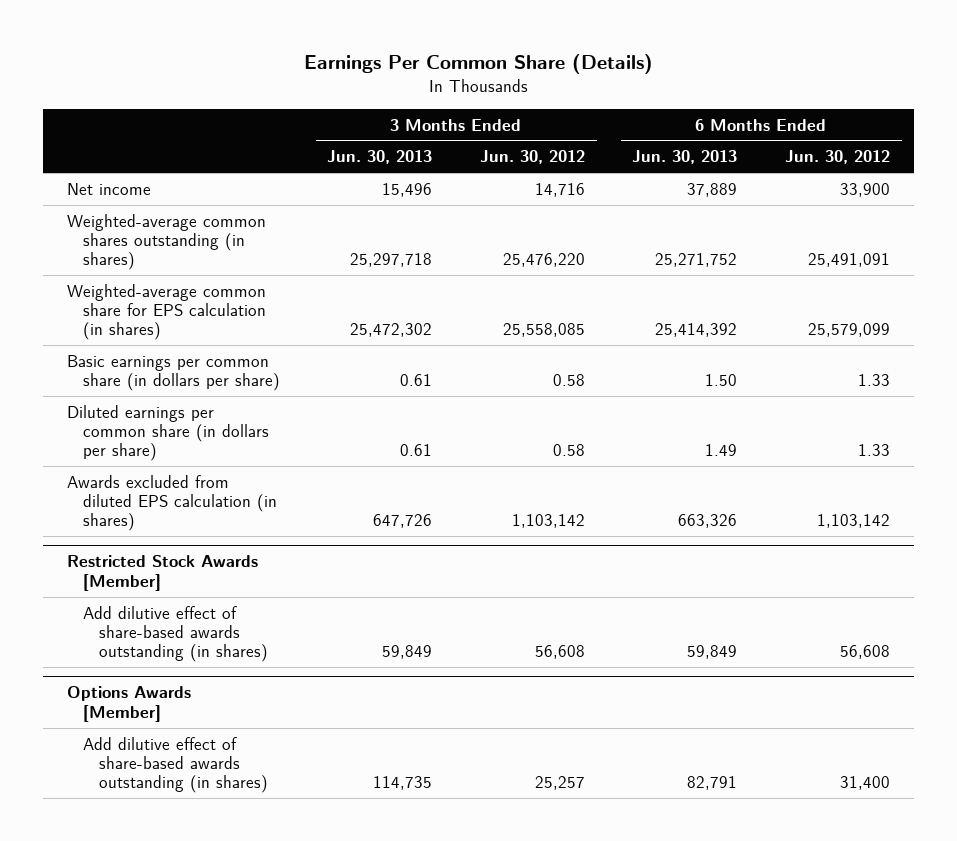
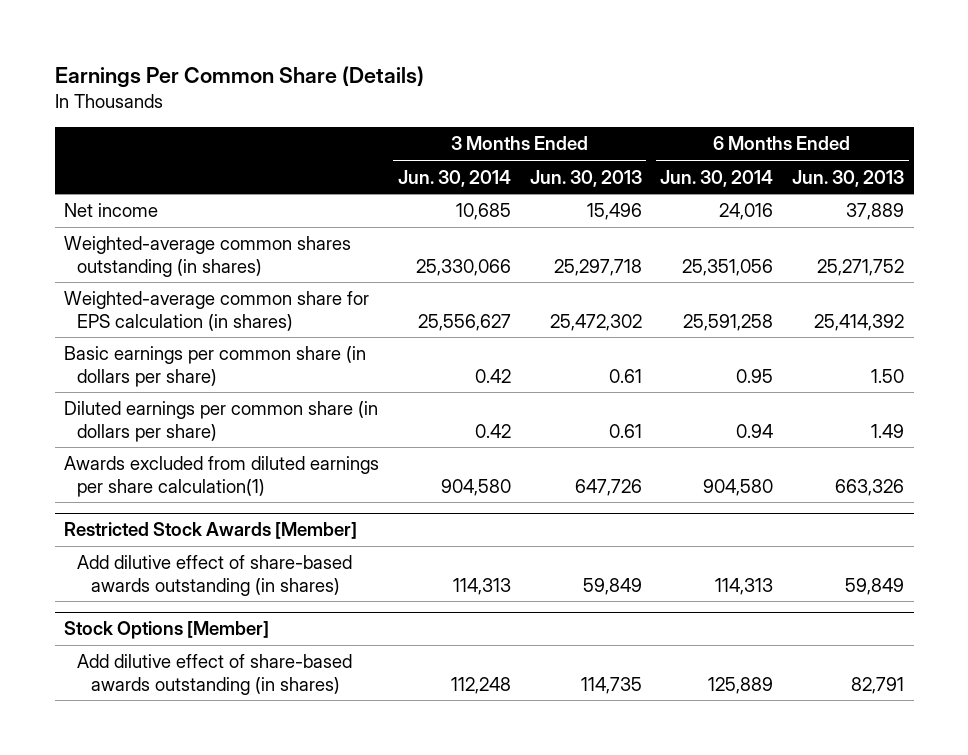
- | 3 Months Ended Jun. 30, 2013 | 3 Months Ended Jun. 30, 2012 | 6 Months Ended Jun. 30, 2013 | 6 Months Ended Jun. 30, 2012
+ | 3 Months Ended Jun. 30, 2014 | 3 Months Ended Jun. 30, 2013 | 6 Months Ended Jun. 30, 2014 | 6 Months Ended Jun. 30, 2013
- Awards excluded from diluted EPS calculation (in shares) | 647,726 | 1,103,142 | 663,326 | 1,103,142
+ Awards excluded from diluted earnings per share calculation(1) | 904,580 | 647,726 | 904,580 | 663,326
- Options Awards [Member]
+ Stock Options [Member]

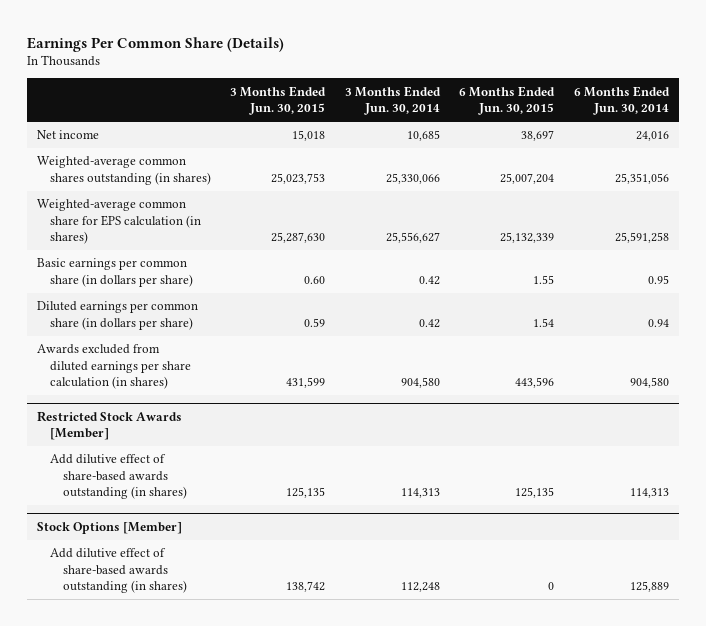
- | 3 Months Ended Jun. 30, 2014 | 3 Months Ended Jun. 30, 2013 | 6 Months Ended Jun. 30, 2014 | 6 Months Ended Jun. 30, 2013
+ | 3 Months Ended Jun. 30, 2015 | 3 Months Ended Jun. 30, 2014 | 6 Months Ended Jun. 30, 2015 | 6 Months Ended Jun. 30, 2014
- Awards excluded from diluted earnings per share calculation(1) | 904,580 | 647,726 | 904,580 | 663,326
+ Awards excluded from diluted earnings per share calculation (in shares) | 431,599 | 904,580 | 443,596 | 904,580

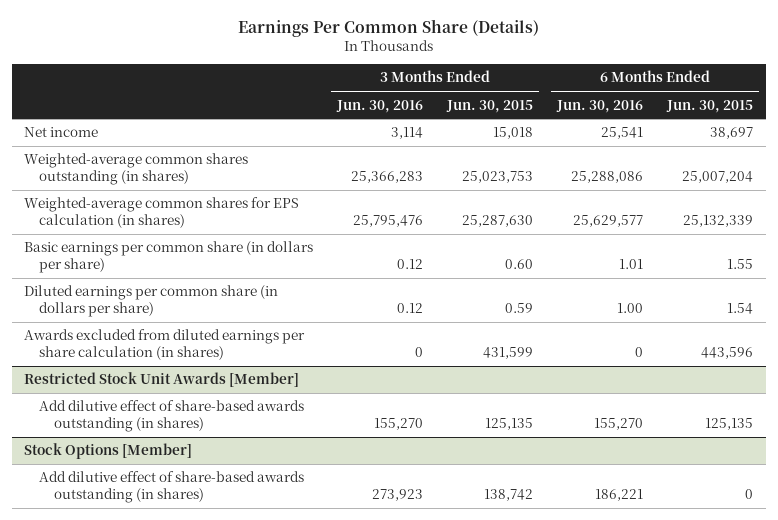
- | 3 Months Ended Jun. 30, 2015 | 3 Months Ended Jun. 30, 2014 | 6 Months Ended Jun. 30, 2015 | 6 Months Ended Jun. 30, 2014
+ | 3 Months Ended Jun. 30, 2016 | 3 Months Ended Jun. 30, 2015 | 6 Months Ended Jun. 30, 2016 | 6 Months Ended Jun. 30, 2015
- Weighted-average common share for EPS calculation (in shares) | 25,287,630 | 25,556,627 | 25,132,339 | 25,591,258
+ Weighted-average common shares for EPS calculation (in shares) | 25,795,476 | 25,287,630 | 25,629,577 | 25,132,339
- Restricted Stock Awards [Member]
+ Restricted Stock Unit Awards [Member]

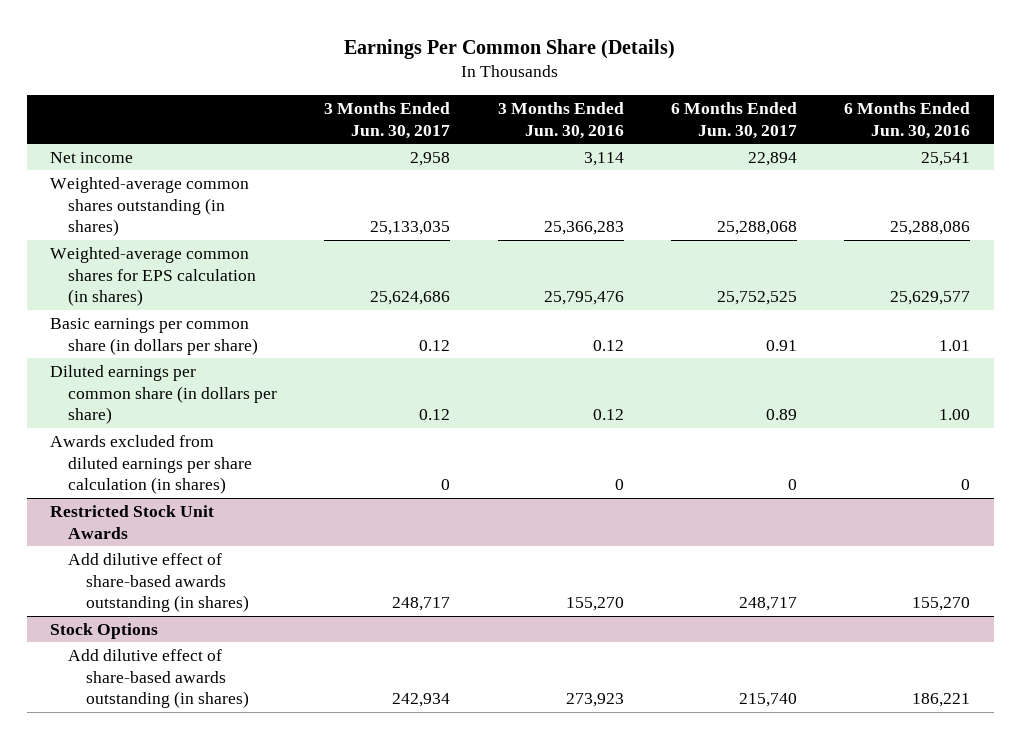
- | 3 Months Ended Jun. 30, 2016 | 3 Months Ended Jun. 30, 2015 | 6 Months Ended Jun. 30, 2016 | 6 Months Ended Jun. 30, 2015
+ | 3 Months Ended Jun. 30, 2017 | 3 Months Ended Jun. 30, 2016 | 6 Months Ended Jun. 30, 2017 | 6 Months Ended Jun. 30, 2016
- Restricted Stock Unit Awards [Member]
+ Restricted Stock Unit Awards
- Stock Options [Member]
+ Stock Options

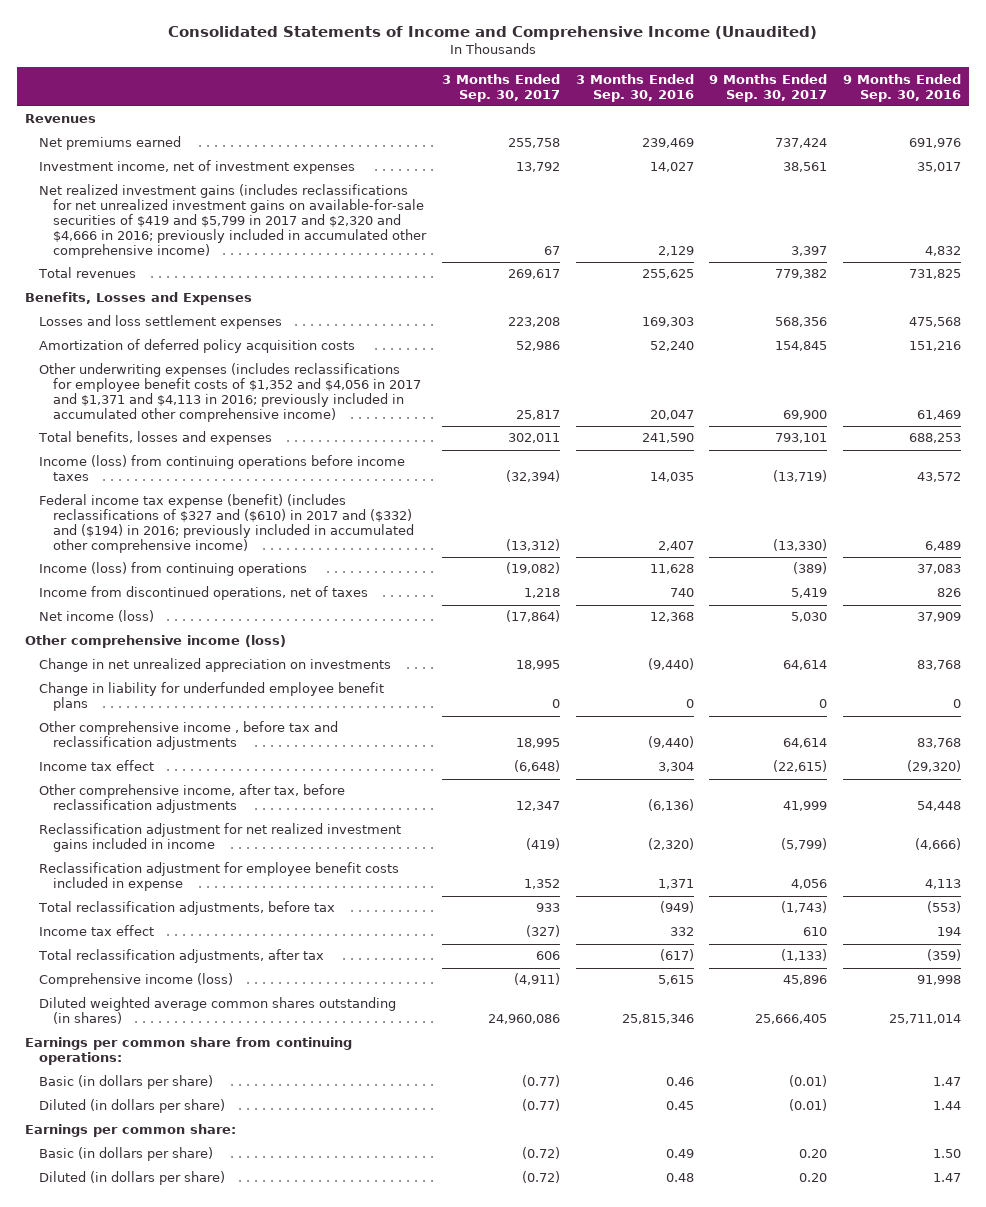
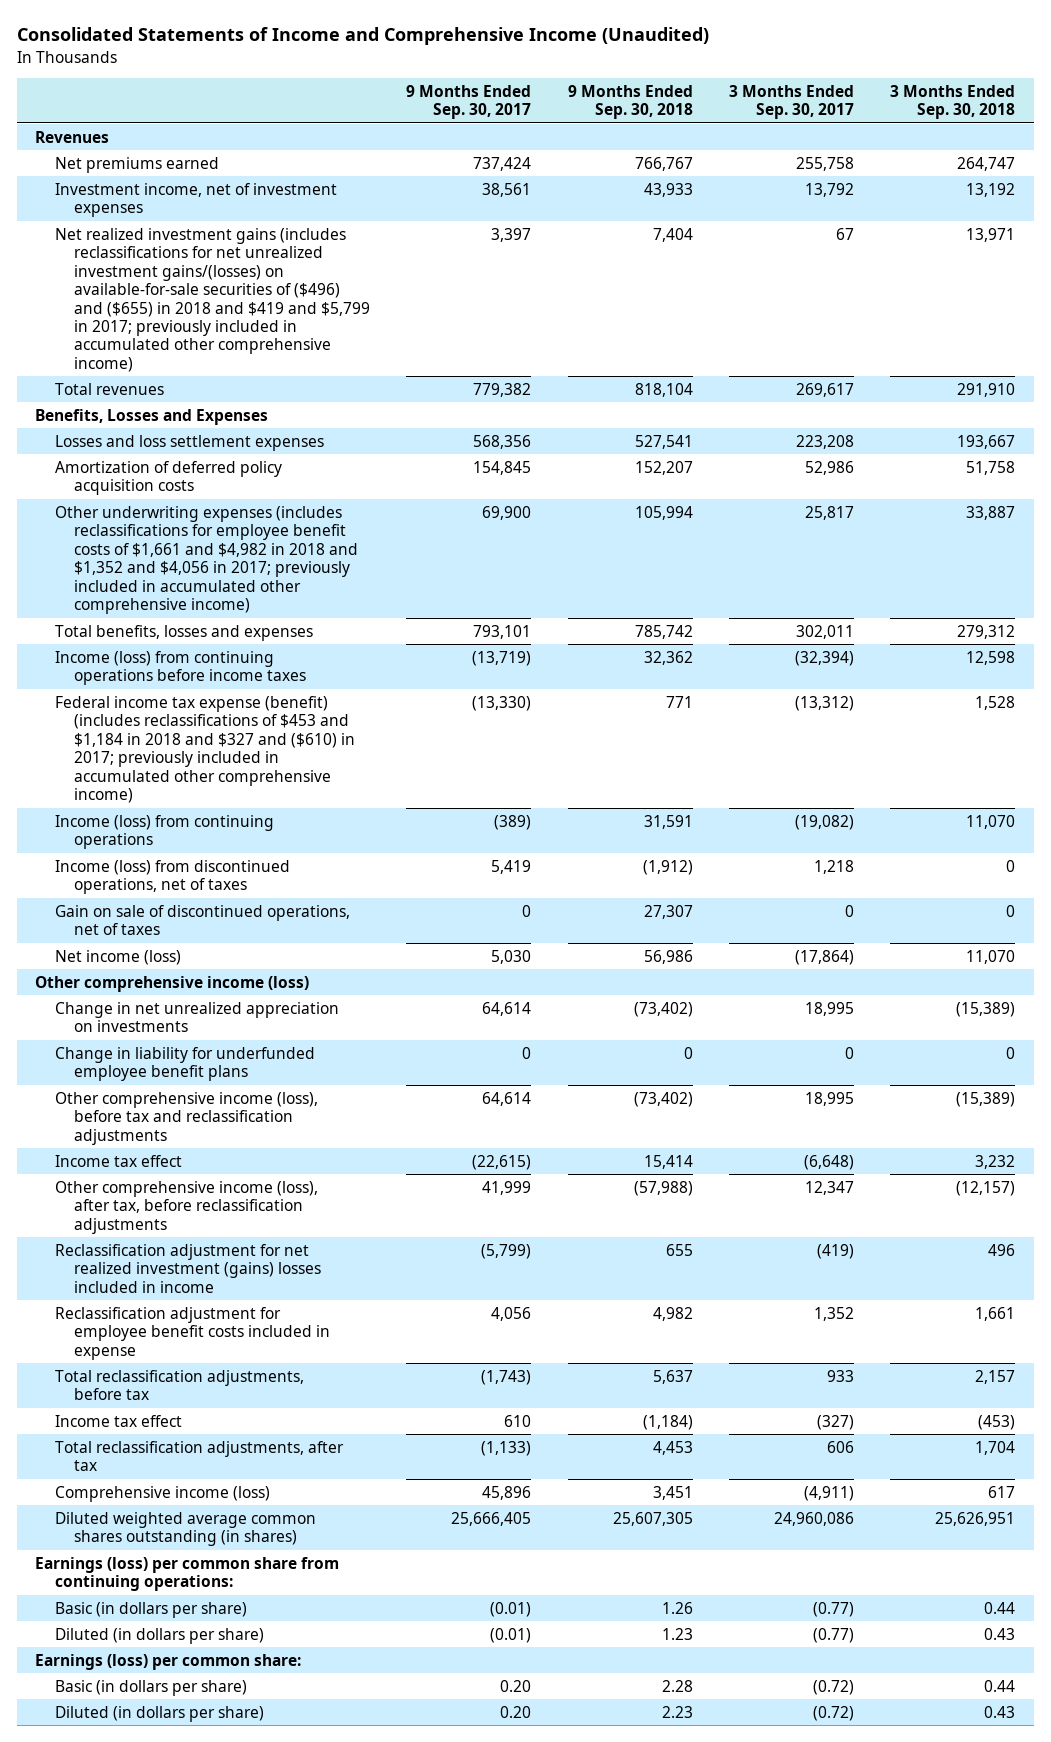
- | 3 Months Ended Sep. 30, 2017 | 3 Months Ended Sep. 30, 2016 | 9 Months Ended Sep. 30, 2017 | 9 Months Ended Sep. 30, 2016
+ | 9 Months Ended Sep. 30, 2017 | 9 Months Ended Sep. 30, 2018 | 3 Months Ended Sep. 30, 2017 | 3 Months Ended Sep. 30, 2018
- Net realized investment gains (includes reclassifications for net unrealized investment gains on available-for-sale securities of $419 and $5,799 in 2017 and $2,320 and $4,666 in 2016; previously included in accumulated other comprehensive income) | 67 | 2,129 | 3,397 | 4,832
+ Net realized investment gains (includes reclassifications for net unrealized investment gains/(losses) on available-for-sale securities of ($496) and ($655) in 2018 and $419 and $5,799 in 2017; previously included in accumulated other comprehensive income) | 3,397 | 7,404 | 67 | 13,971
- Other underwriting expenses (includes reclassifications for employee benefit costs of $1,352 and $4,056 in 2017 and $1,371 and $4,113 in 2016; previously included in accumulated other comprehensive income) | 25,817 | 20,047 | 69,900 | 61,469
+ Other underwriting expenses (includes reclassifications for employee benefit costs of $1,661 and $4,982 in 2018 and $1,352 and $4,056 in 2017; previously included in accumulated other comprehensive income) | 69,900 | 105,994 | 25,817 | 33,887
- Federal income tax expense (benefit) (includes reclassifications of $327 and ($610) in 2017 and ($332) and ($194) in 2016; previously included in accumulated other comprehensive income) | (13,312) | 2,407 | (13,330) | 6,489
+ Federal income tax expense (benefit) (includes reclassifications of $453 and $1,184 in 2018 and $327 and ($610) in 2017; previously included in accumulated other comprehensive income) | (13,330) | 771 | (13,312) | 1,528
- Income from discontinued operations, net of taxes | 1,218 | 740 | 5,419 | 826
+ Income (loss) from discontinued operations, net of taxes | 5,419 | (1,912) | 1,218 | 0
+ Gain on sale of discontinued operations, net of taxes | 0 | 27,307 | 0 | 0
- Other comprehensive income , before tax and reclassification adjustments | 18,995 | (9,440) | 64,614 | 83,768
+ Other comprehensive income (loss), before tax and reclassification adjustments | 64,614 | (73,402) | 18,995 | (15,389)
- Other comprehensive income, after tax, before reclassification adjustments | 12,347 | (6,136) | 41,999 | 54,448
- Reclassification adjustment for net realized investment gains included in income | (419) | (2,320) | (5,799) | (4,666)
+ Other comprehensive income (loss), after tax, before reclassification adjustments | 41,999 | (57,988) | 12,347 | (12,157)
+ Reclassification adjustment for net realized investment (gains) losses included in income | (5,799) | 655 | (419) | 496
- Earnings per common share from continuing operations:
+ Earnings (loss) per common share from continuing operations:
- Earnings per common share:
+ Earnings (loss) per common share:

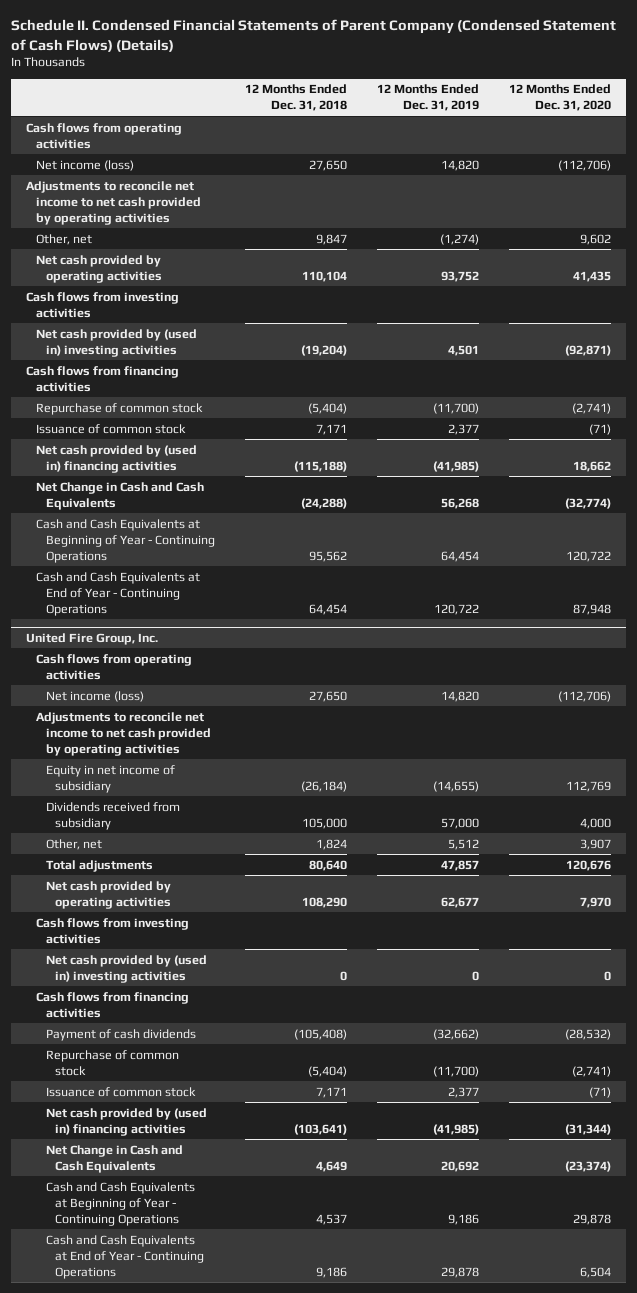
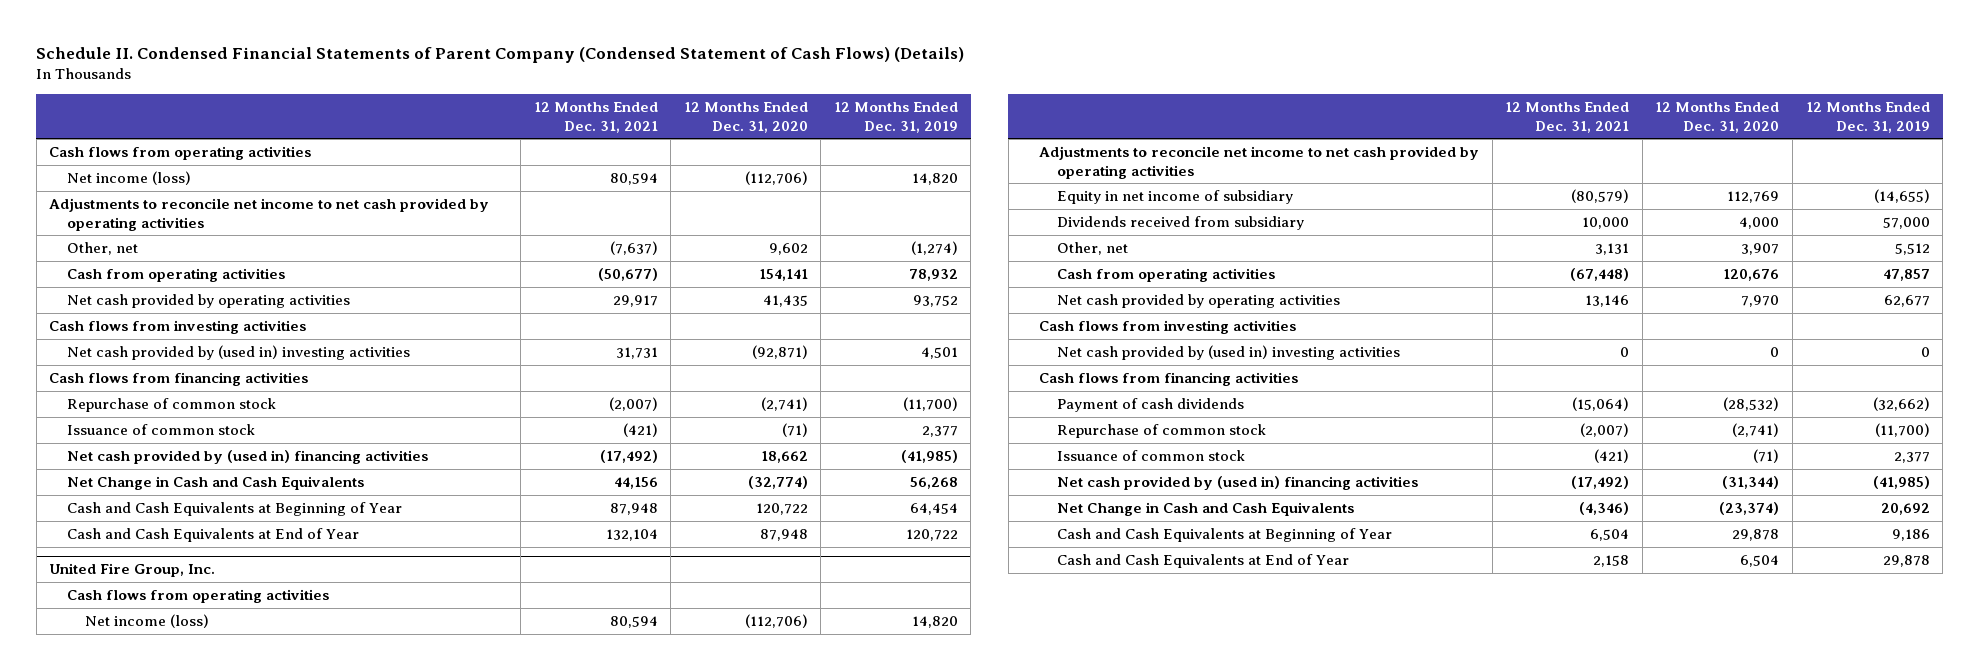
- | 12 Months Ended Dec. 31, 2018 | 12 Months Ended Dec. 31, 2019 | 12 Months Ended Dec. 31, 2020
+ | 12 Months Ended Dec. 31, 2021 | 12 Months Ended Dec. 31, 2020 | 12 Months Ended Dec. 31, 2019
+ Cash from operating activities | (50,677) | 154,141 | 78,932
- Cash and Cash Equivalents at Beginning of Year - Continuing Operations | 95,562 | 64,454 | 120,722
- Cash and Cash Equivalents at End of Year - Continuing Operations | 64,454 | 120,722 | 87,948
+ Cash and Cash Equivalents at Beginning of Year | 87,948 | 120,722 | 64,454
+ Cash and Cash Equivalents at End of Year | 132,104 | 87,948 | 120,722
@ United Fire Group, Inc.
- Total adjustments | 80,640 | 47,857 | 120,676
+ Cash from operating activities | (67,448) | 120,676 | 47,857
- Cash and Cash Equivalents at Beginning of Year - Continuing Operations | 4,537 | 9,186 | 29,878
- Cash and Cash Equivalents at End of Year - Continuing Operations | 9,186 | 29,878 | 6,504
+ Cash and Cash Equivalents at Beginning of Year | 6,504 | 29,878 | 9,186
+ Cash and Cash Equivalents at End of Year | 2,158 | 6,504 | 29,878

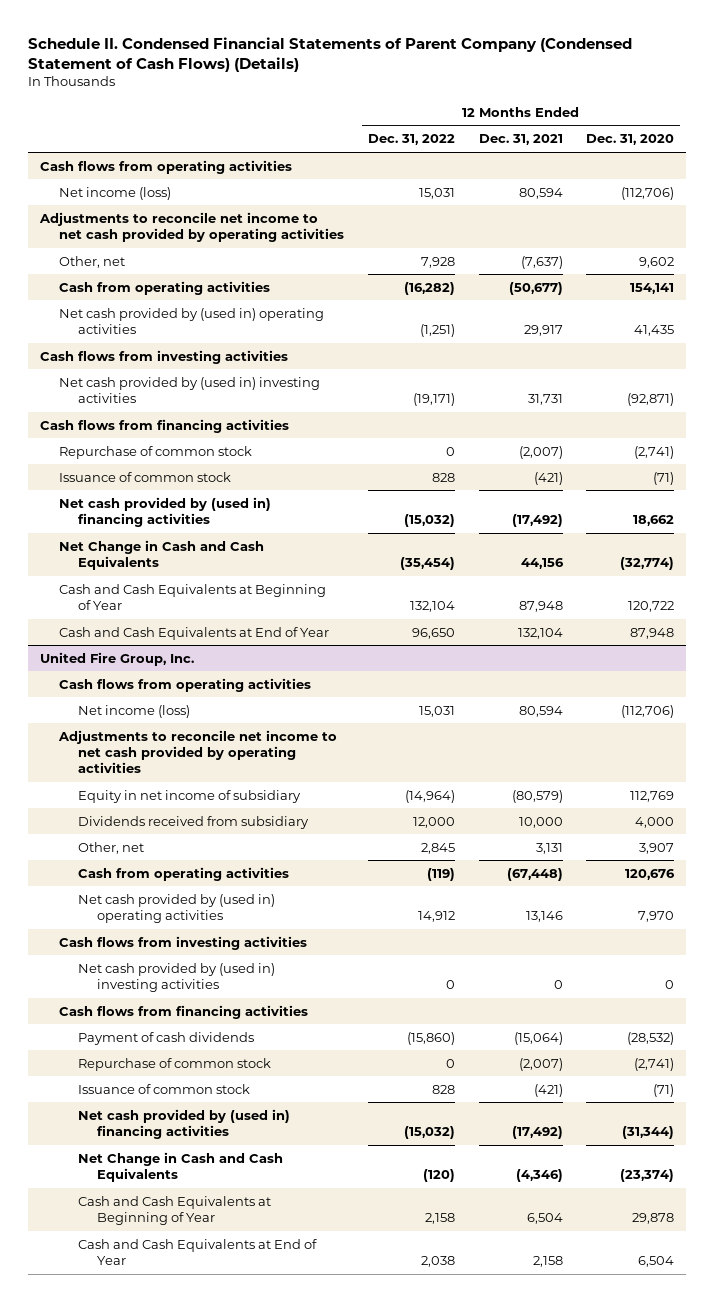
- | 12 Months Ended Dec. 31, 2021 | 12 Months Ended Dec. 31, 2020 | 12 Months Ended Dec. 31, 2019
+ | 12 Months Ended Dec. 31, 2022 | 12 Months Ended Dec. 31, 2021 | 12 Months Ended Dec. 31, 2020
- Net cash provided by operating activities | 29,917 | 41,435 | 93,752
+ Net cash provided by (used in) operating activities | (1,251) | 29,917 | 41,435
@ United Fire Group, Inc.
- Net cash provided by operating activities | 13,146 | 7,970 | 62,677
+ Net cash provided by (used in) operating activities | 14,912 | 13,146 | 7,970

